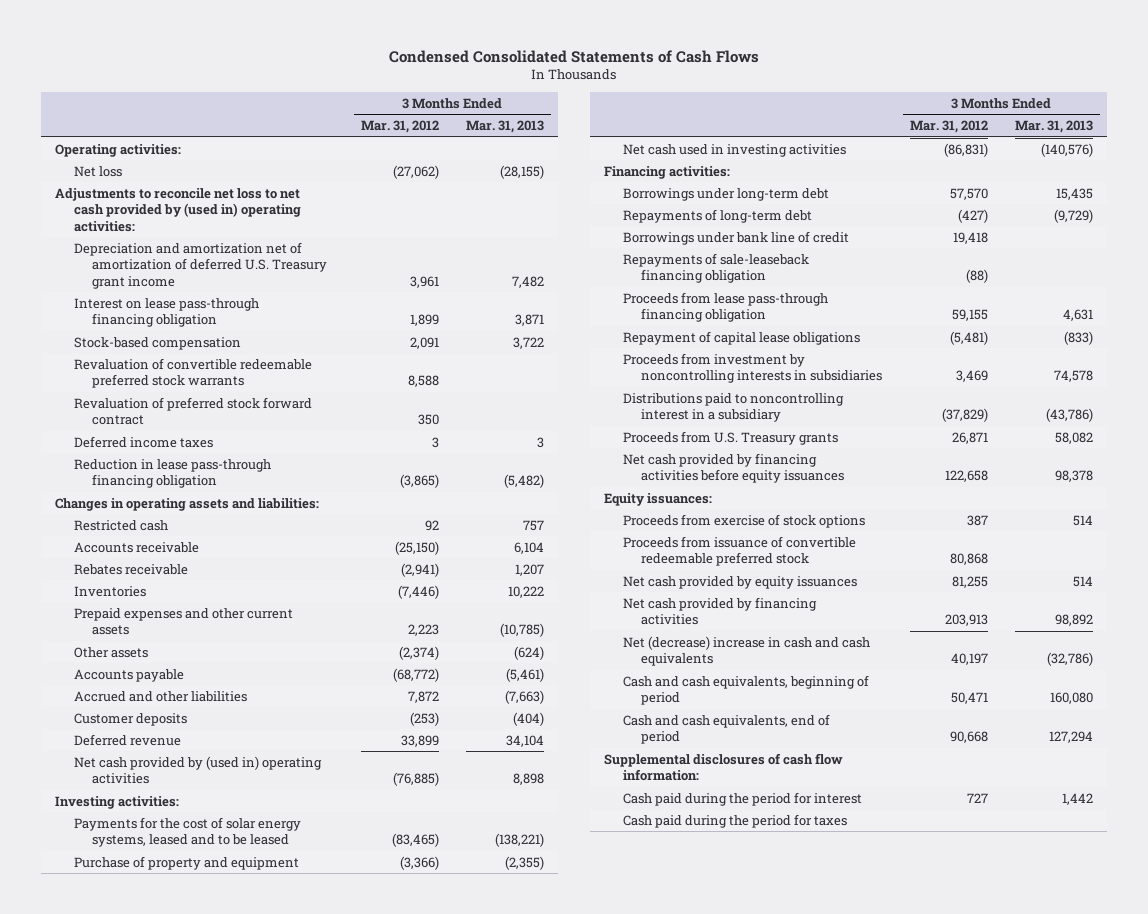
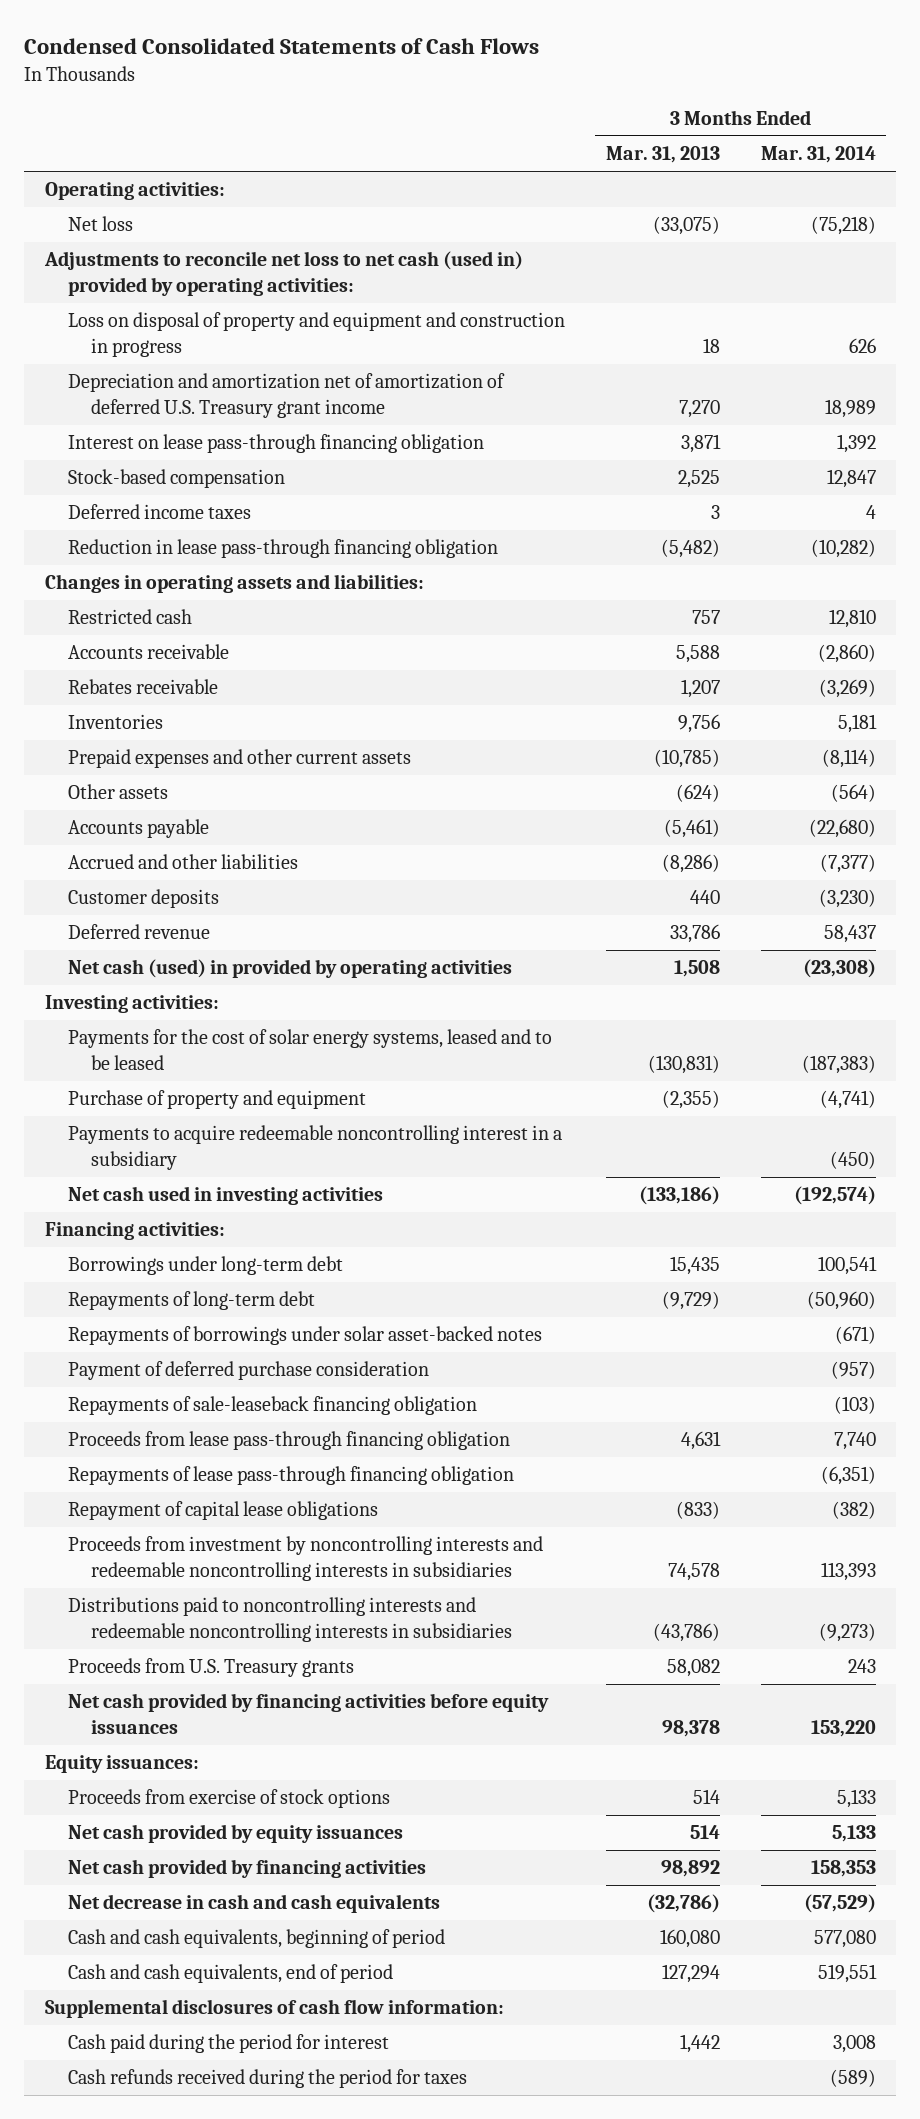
- | 3 Months Ended Mar. 31, 2012 | 3 Months Ended Mar. 31, 2013
+ | 3 Months Ended Mar. 31, 2013 | 3 Months Ended Mar. 31, 2014
- Net loss | (27,062) | (28,155)
- Adjustments to reconcile net loss to net cash provided by (used in) operating activities:
- Depreciation and amortization net of amortization of deferred U.S. Treasury grant income | 3,961 | 7,482
+ Net loss | (33,075) | (75,218)
+ Adjustments to reconcile net loss to net cash (used in) provided by operating activities:
+ Loss on disposal of property and equipment and construction in progress | 18 | 626
+ Depreciation and amortization net of amortization of deferred U.S. Treasury grant income | 7,270 | 18,989
- Stock-based compensation | 2,091 | 3,722
- Revaluation of convertible redeemable preferred stock warrants | 8,588 |
- Revaluation of preferred stock forward contract | 350 |
+ Stock-based compensation | 2,525 | 12,847
- Accounts receivable | (25,150) | 6,104
+ Accounts receivable | 5,588 | (2,860)
- Inventories | (7,446) | 10,222
+ Inventories | 9,756 | 5,181
- Accrued and other liabilities | 7,872 | (7,663)
- Customer deposits | (253) | (404)
- Deferred revenue | 33,899 | 34,104
- Net cash provided by (used in) operating activities | (76,885) | 8,898
+ Accrued and other liabilities | (8,286) | (7,377)
+ Customer deposits | 440 | (3,230)
+ Deferred revenue | 33,786 | 58,437
+ Net cash (used) in provided by operating activities | 1,508 | (23,308)
- Payments for the cost of solar energy systems, leased and to be leased | (83,465) | (138,221)
+ Payments for the cost of solar energy systems, leased and to be leased | (130,831) | (187,383)
- Net cash used in investing activities | (86,831) | (140,576)
+ Payments to acquire redeemable noncontrolling interest in a subsidiary | | (450)
+ Net cash used in investing activities | (133,186) | (192,574)
- Borrowings under bank line of credit | 19,418 |
+ Repayments of borrowings under solar asset-backed notes | | (671)
+ Payment of deferred purchase consideration | | (957)
+ Repayments of lease pass-through financing obligation | | (6,351)
- Proceeds from investment by noncontrolling interests in subsidiaries | 3,469 | 74,578
- Distributions paid to noncontrolling interest in a subsidiary | (37,829) | (43,786)
+ Proceeds from investment by noncontrolling interests and redeemable noncontrolling interests in subsidiaries | 74,578 | 113,393
+ Distributions paid to noncontrolling interests and redeemable noncontrolling interests in subsidiaries | (43,786) | (9,273)
- Proceeds from issuance of convertible redeemable preferred stock | 80,868 |
- Net (decrease) increase in cash and cash equivalents | 40,197 | (32,786)
+ Net decrease in cash and cash equivalents | (32,786) | (57,529)
- Cash paid during the period for taxes
+ Cash refunds received during the period for taxes | | (589)

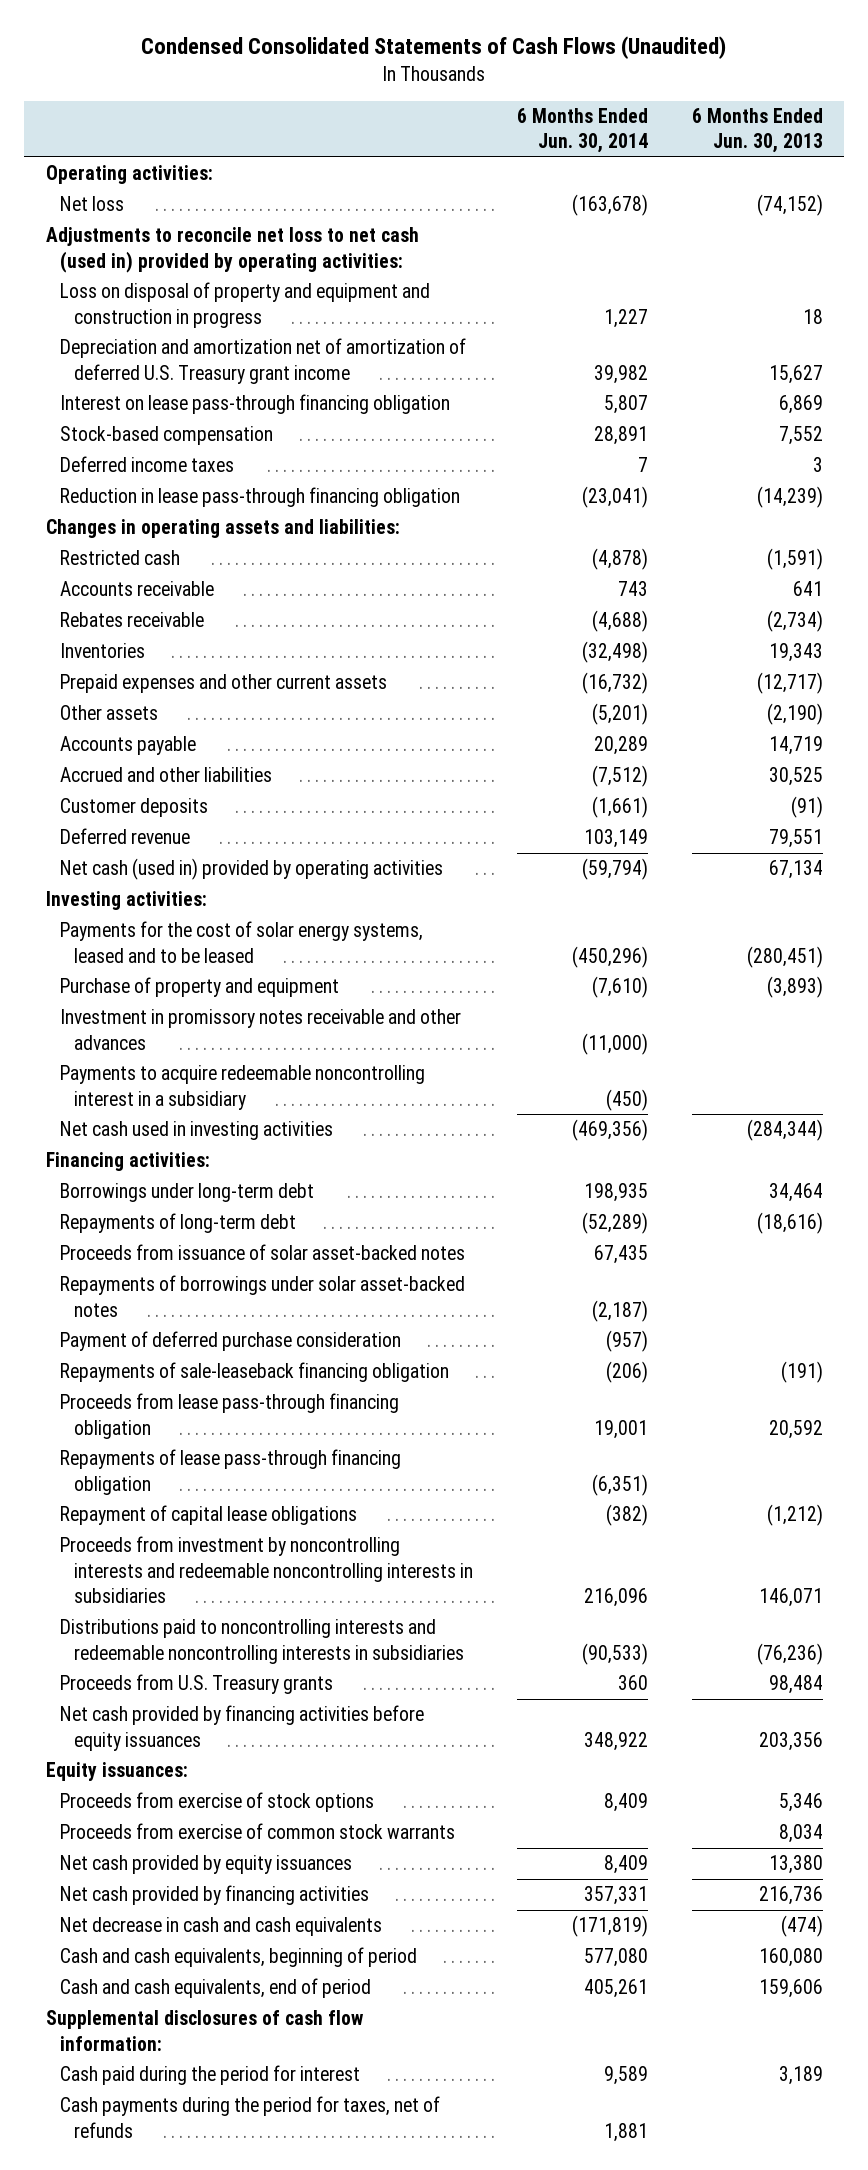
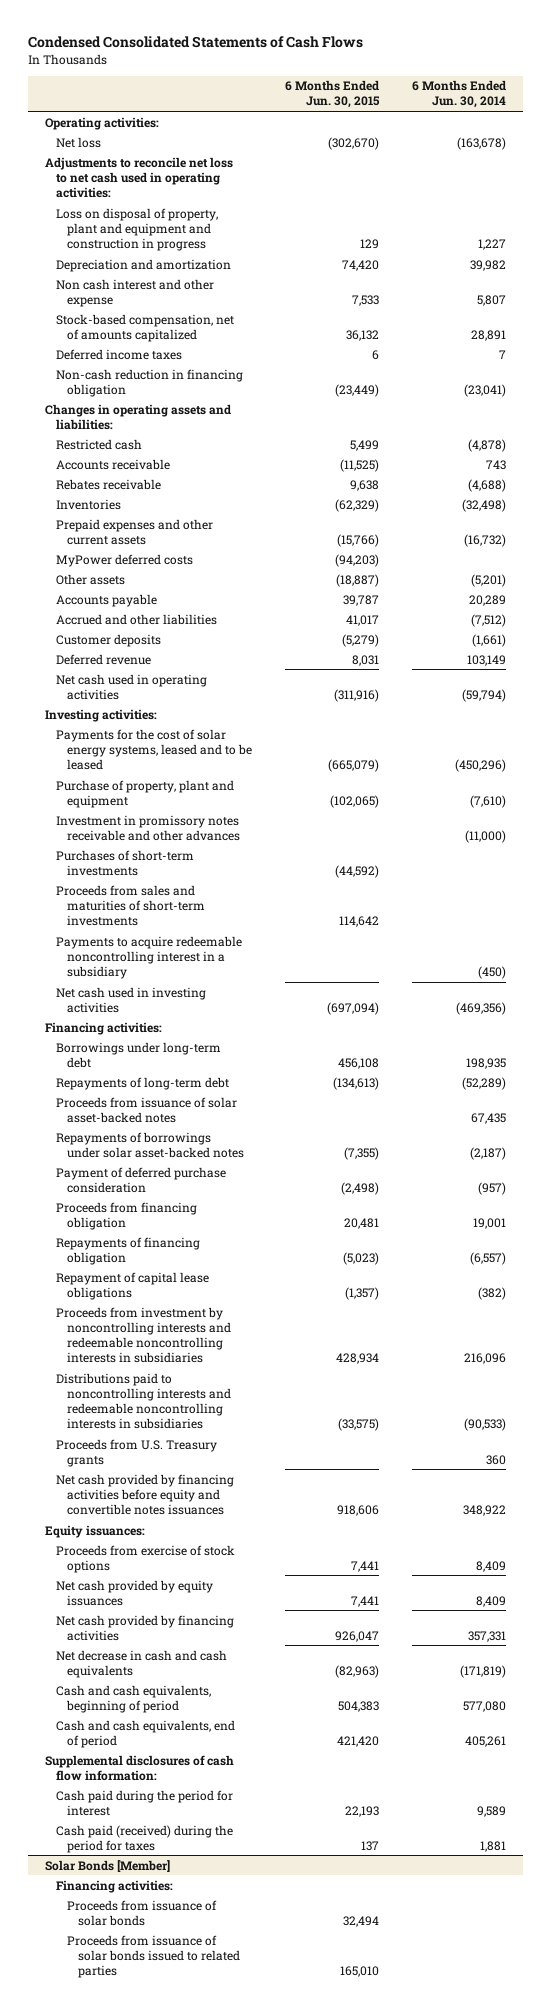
- Condensed Consolidated Statements of Cash Flows (Unaudited)
+ Condensed Consolidated Statements of Cash Flows
- | 6 Months Ended Jun. 30, 2014 | 6 Months Ended Jun. 30, 2013
+ | 6 Months Ended Jun. 30, 2015 | 6 Months Ended Jun. 30, 2014
- Adjustments to reconcile net loss to net cash (used in) provided by operating activities:
- Loss on disposal of property and equipment and construction in progress | 1,227 | 18
- Depreciation and amortization net of amortization of deferred U.S. Treasury grant income | 39,982 | 15,627
- Interest on lease pass-through financing obligation | 5,807 | 6,869
- Stock-based compensation | 28,891 | 7,552
+ Adjustments to reconcile net loss to net cash used in operating activities:
+ Loss on disposal of property, plant and equipment and construction in progress | 129 | 1,227
+ Depreciation and amortization | 74,420 | 39,982
+ Non cash interest and other expense | 7,533 | 5,807
+ Stock-based compensation, net of amounts capitalized | 36,132 | 28,891
- Reduction in lease pass-through financing obligation | (23,041) | (14,239)
+ Non-cash reduction in financing obligation | (23,449) | (23,041)
+ MyPower deferred costs | (94,203) |
- Net cash (used in) provided by operating activities | (59,794) | 67,134
+ Net cash used in operating activities | (311,916) | (59,794)
- Purchase of property and equipment | (7,610) | (3,893)
+ Purchase of property, plant and equipment | (102,065) | (7,610)
+ Purchases of short-term investments | (44,592) |
+ Proceeds from sales and maturities of short-term investments | 114,642 |
- Repayments of sale-leaseback financing obligation | (206) | (191)
- Proceeds from lease pass-through financing obligation | 19,001 | 20,592
- Repayments of lease pass-through financing obligation | (6,351) |
+ Proceeds from financing obligation | 20,481 | 19,001
+ Repayments of financing obligation | (5,023) | (6,557)
- Net cash provided by financing activities before equity issuances | 348,922 | 203,356
+ Net cash provided by financing activities before equity and convertible notes issuances | 918,606 | 348,922
- Proceeds from exercise of common stock warrants | | 8,034
- Cash payments during the period for taxes, net of refunds | 1,881 |
+ Cash paid (received) during the period for taxes | 137 | 1,881
+ Solar Bonds [Member]
+ Financing activities:
+ Proceeds from issuance of solar bonds | 32,494 |
+ Proceeds from issuance of solar bonds issued to related parties | 165,010 |

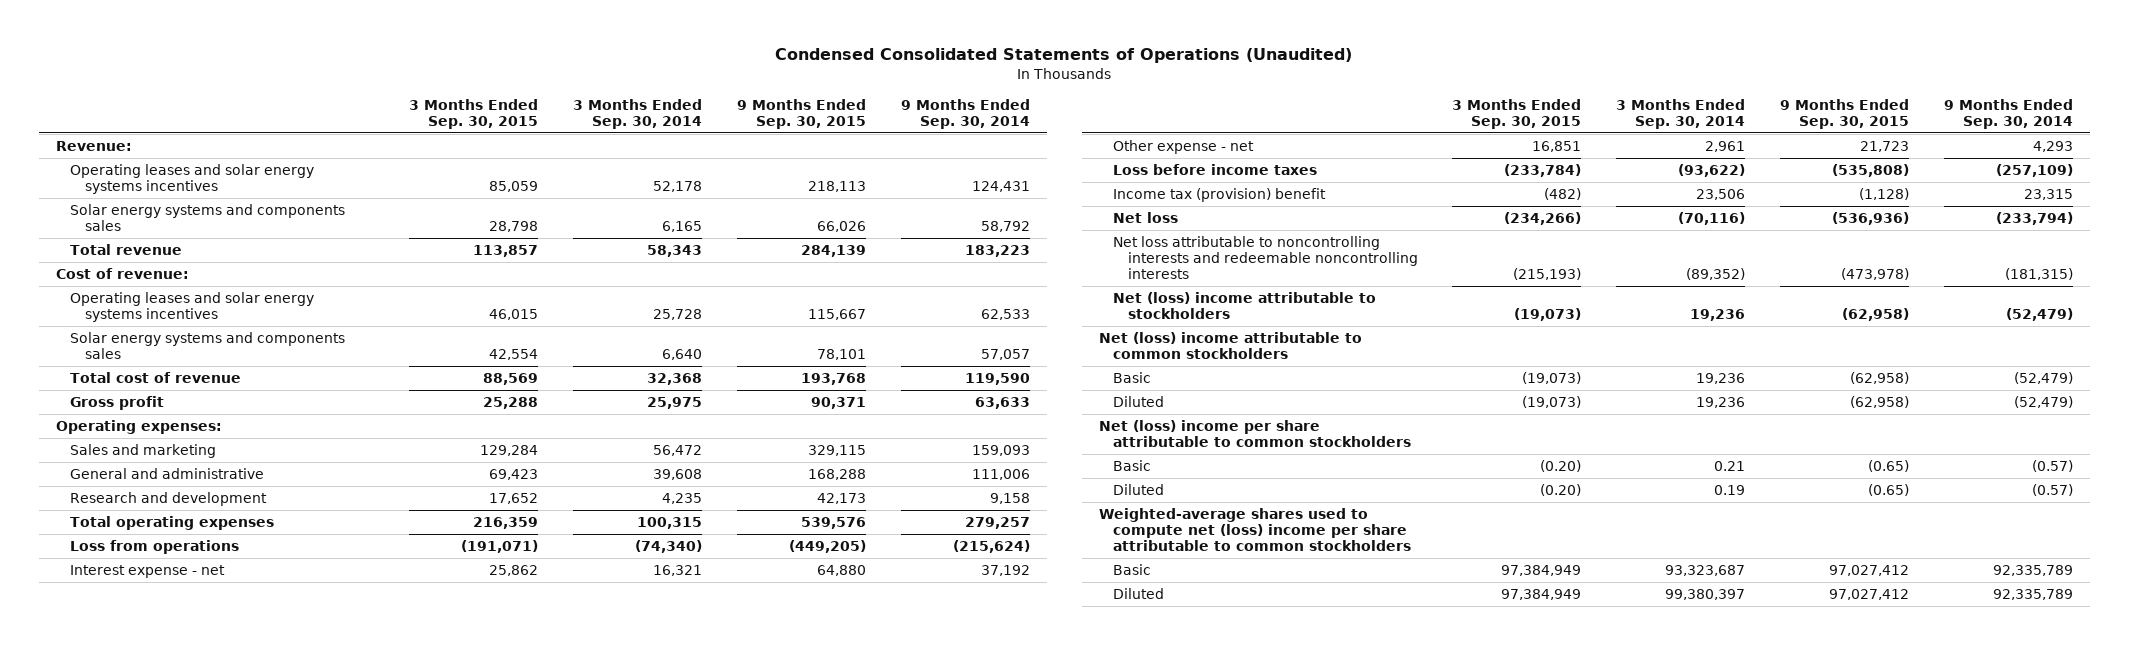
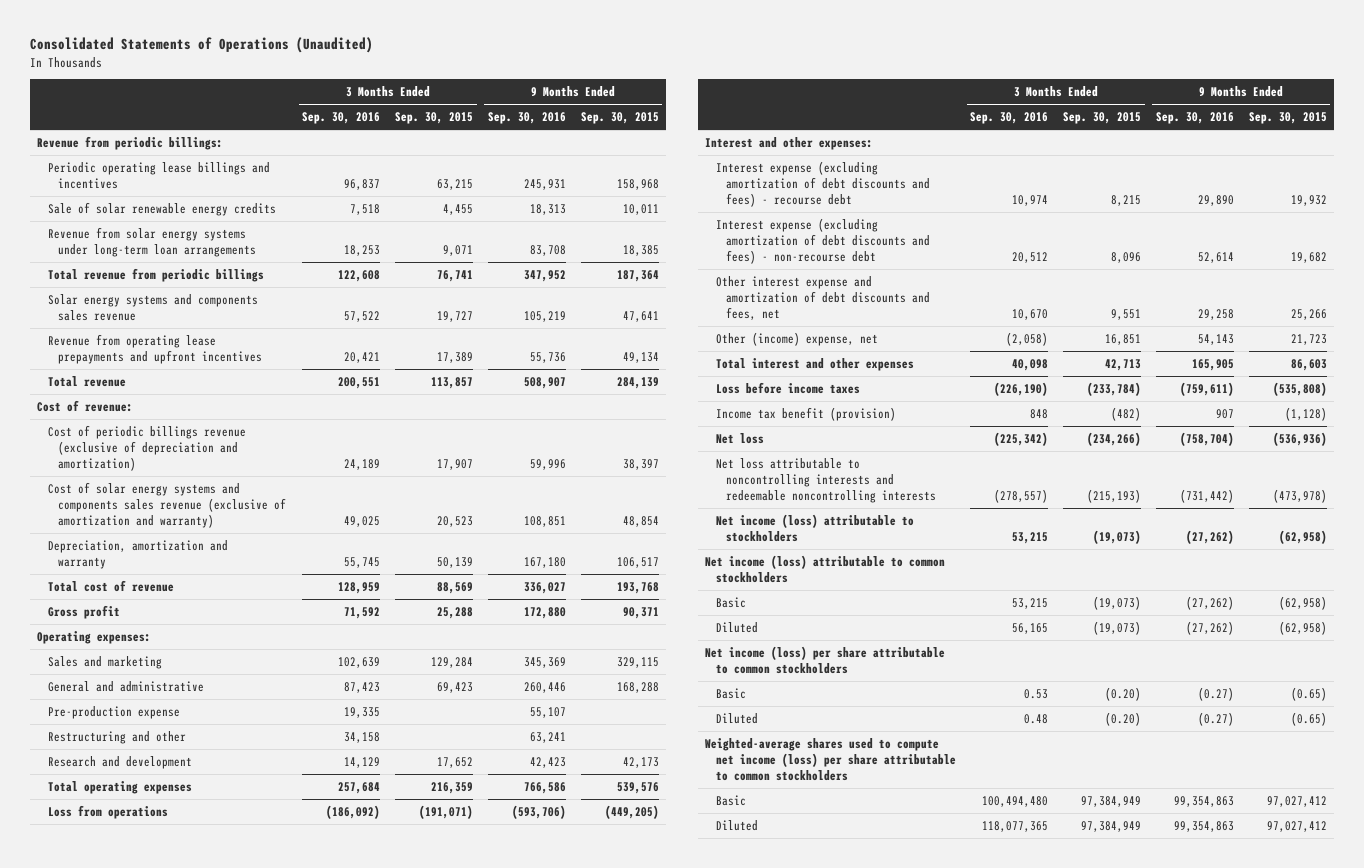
- Condensed Consolidated Statements of Operations (Unaudited)
+ Consolidated Statements of Operations (Unaudited)
- | 3 Months Ended Sep. 30, 2015 | 3 Months Ended Sep. 30, 2014 | 9 Months Ended Sep. 30, 2015 | 9 Months Ended Sep. 30, 2014
+ | 3 Months Ended Sep. 30, 2016 | 3 Months Ended Sep. 30, 2015 | 9 Months Ended Sep. 30, 2016 | 9 Months Ended Sep. 30, 2015
- Revenue:
- Operating leases and solar energy systems incentives | 85,059 | 52,178 | 218,113 | 124,431
- Solar energy systems and components sales | 28,798 | 6,165 | 66,026 | 58,792
+ Revenue from periodic billings:
+ Periodic operating lease billings and incentives | 96,837 | 63,215 | 245,931 | 158,968
+ Sale of solar renewable energy credits | 7,518 | 4,455 | 18,313 | 10,011
+ Revenue from solar energy systems under long-term loan arrangements | 18,253 | 9,071 | 83,708 | 18,385
+ Total revenue from periodic billings | 122,608 | 76,741 | 347,952 | 187,364
+ Solar energy systems and components sales revenue | 57,522 | 19,727 | 105,219 | 47,641
+ Revenue from operating lease prepayments and upfront incentives | 20,421 | 17,389 | 55,736 | 49,134
- Operating leases and solar energy systems incentives | 46,015 | 25,728 | 115,667 | 62,533
- Solar energy systems and components sales | 42,554 | 6,640 | 78,101 | 57,057
+ Cost of periodic billings revenue (exclusive of depreciation and amortization) | 24,189 | 17,907 | 59,996 | 38,397
+ Cost of solar energy systems and components sales revenue (exclusive of amortization and warranty) | 49,025 | 20,523 | 108,851 | 48,854
+ Depreciation, amortization and warranty | 55,745 | 50,139 | 167,180 | 106,517
+ Pre-production expense | 19,335 | | 55,107 |
+ Restructuring and other | 34,158 | | 63,241 |
- Interest expense - net | 25,862 | 16,321 | 64,880 | 37,192
- Other expense - net | 16,851 | 2,961 | 21,723 | 4,293
+ Interest and other expenses:
+ Interest expense (excluding amortization of debt discounts and fees) - recourse debt | 10,974 | 8,215 | 29,890 | 19,932
+ Interest expense (excluding amortization of debt discounts and fees) - non-recourse debt | 20,512 | 8,096 | 52,614 | 19,682
+ Other interest expense and amortization of debt discounts and fees, net | 10,670 | 9,551 | 29,258 | 25,266
+ Other (income) expense, net | (2,058) | 16,851 | 54,143 | 21,723
+ Total interest and other expenses | 40,098 | 42,713 | 165,905 | 86,603
- Income tax (provision) benefit | (482) | 23,506 | (1,128) | 23,315
+ Income tax benefit (provision) | 848 | (482) | 907 | (1,128)
- Net (loss) income attributable to stockholders | (19,073) | 19,236 | (62,958) | (52,479)
- Net (loss) income attributable to common stockholders
+ Net income (loss) attributable to stockholders | 53,215 | (19,073) | (27,262) | (62,958)
+ Net income (loss) attributable to common stockholders
- Net (loss) income per share attributable to common stockholders
+ Net income (loss) per share attributable to common stockholders
- Weighted-average shares used to compute net (loss) income per share attributable to common stockholders
+ Weighted-average shares used to compute net income (loss) per share attributable to common stockholders

